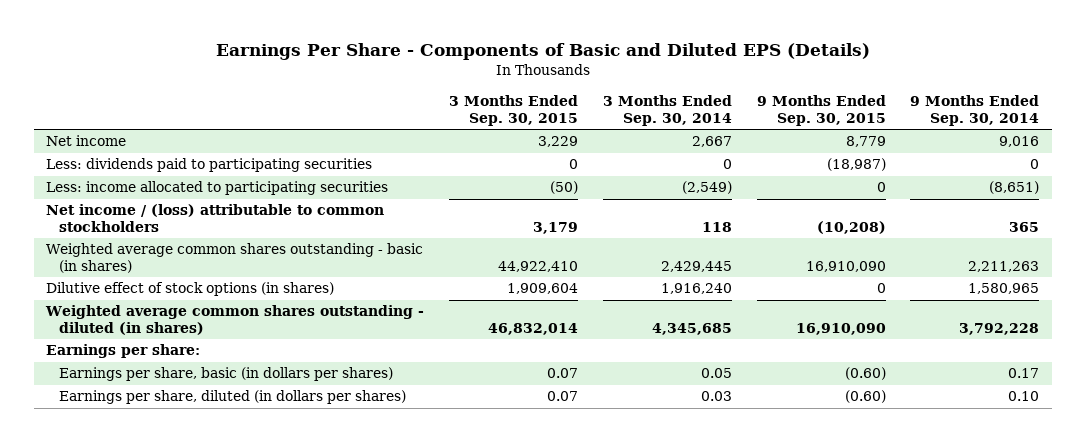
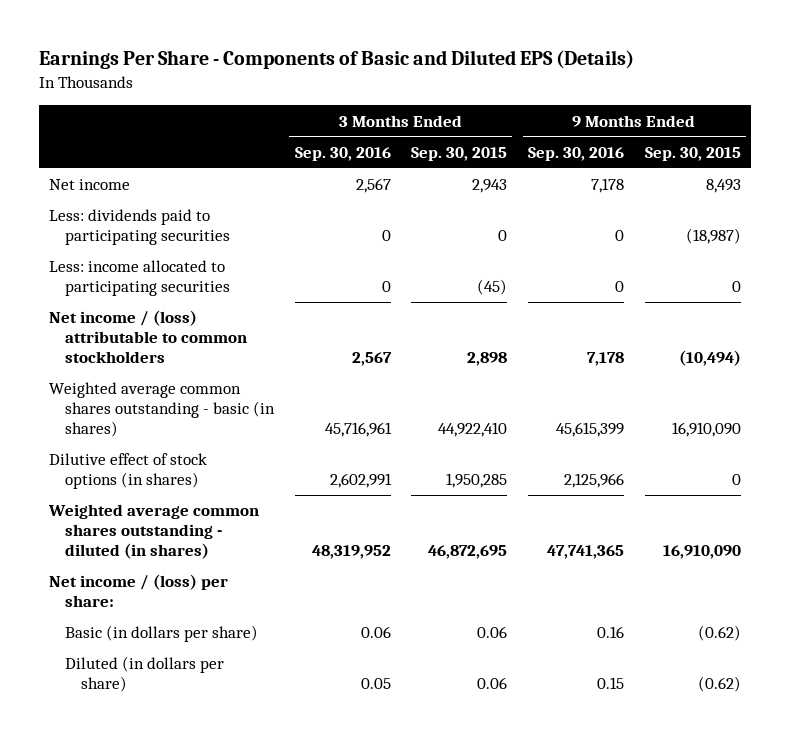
- | 3 Months Ended Sep. 30, 2015 | 3 Months Ended Sep. 30, 2014 | 9 Months Ended Sep. 30, 2015 | 9 Months Ended Sep. 30, 2014
+ | 3 Months Ended Sep. 30, 2016 | 3 Months Ended Sep. 30, 2015 | 9 Months Ended Sep. 30, 2016 | 9 Months Ended Sep. 30, 2015
- Net income | 3,229 | 2,667 | 8,779 | 9,016
+ Net income | 2,567 | 2,943 | 7,178 | 8,493
- Less: income allocated to participating securities | (50) | (2,549) | 0 | (8,651)
- Net income / (loss) attributable to common stockholders | 3,179 | 118 | (10,208) | 365
+ Less: income allocated to participating securities | 0 | (45) | 0 | 0
+ Net income / (loss) attributable to common stockholders | 2,567 | 2,898 | 7,178 | (10,494)
- Dilutive effect of stock options (in shares) | 1,909,604 | 1,916,240 | 0 | 1,580,965
- Weighted average common shares outstanding - diluted (in shares) | 46,832,014 | 4,345,685 | 16,910,090 | 3,792,228
- Earnings per share:
- Earnings per share, basic (in dollars per shares) | 0.07 | 0.05 | (0.60) | 0.17
- Earnings per share, diluted (in dollars per shares) | 0.07 | 0.03 | (0.60) | 0.10
+ Dilutive effect of stock options (in shares) | 2,602,991 | 1,950,285 | 2,125,966 | 0
+ Weighted average common shares outstanding - diluted (in shares) | 48,319,952 | 46,872,695 | 47,741,365 | 16,910,090
+ Net income / (loss) per share:
+ Basic (in dollars per share) | 0.06 | 0.06 | 0.16 | (0.62)
+ Diluted (in dollars per share) | 0.05 | 0.06 | 0.15 | (0.62)

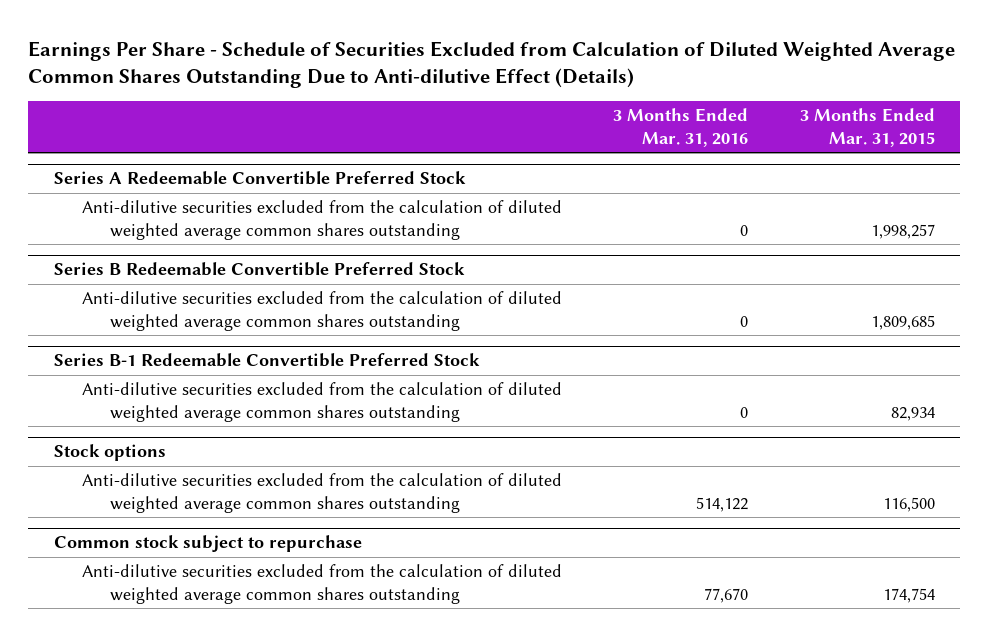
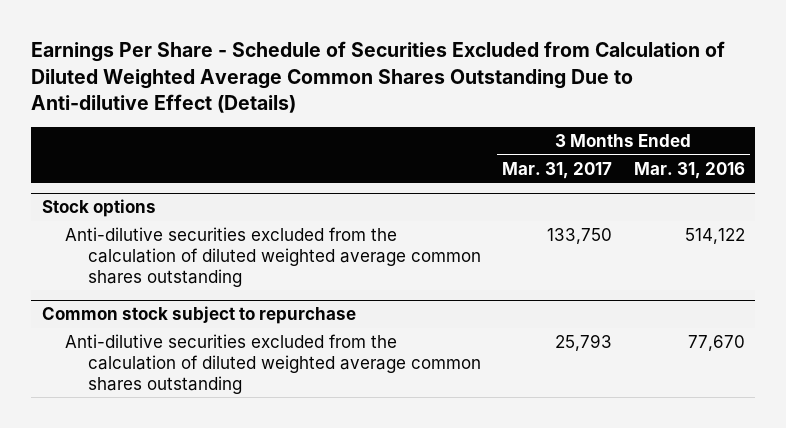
- | 3 Months Ended Mar. 31, 2016 | 3 Months Ended Mar. 31, 2015
+ | 3 Months Ended Mar. 31, 2017 | 3 Months Ended Mar. 31, 2016
- Series A Redeemable Convertible Preferred Stock
- Anti-dilutive securities excluded from the calculation of diluted weighted average common shares outstanding | 0 | 1,998,257
- Series B Redeemable Convertible Preferred Stock
- Anti-dilutive securities excluded from the calculation of diluted weighted average common shares outstanding | 0 | 1,809,685
- Series B-1 Redeemable Convertible Preferred Stock
- Anti-dilutive securities excluded from the calculation of diluted weighted average common shares outstanding | 0 | 82,934

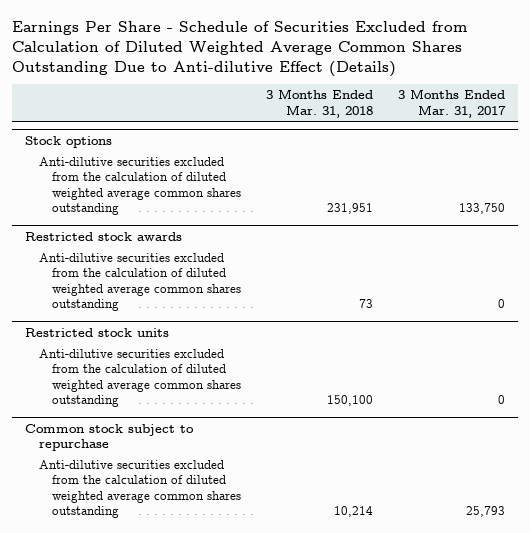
- | 3 Months Ended Mar. 31, 2017 | 3 Months Ended Mar. 31, 2016
+ | 3 Months Ended Mar. 31, 2018 | 3 Months Ended Mar. 31, 2017
+ Restricted stock awards
+ Anti-dilutive securities excluded from the calculation of diluted weighted average common shares outstanding | 73 | 0
+ Restricted stock units
+ Anti-dilutive securities excluded from the calculation of diluted weighted average common shares outstanding | 150,100 | 0

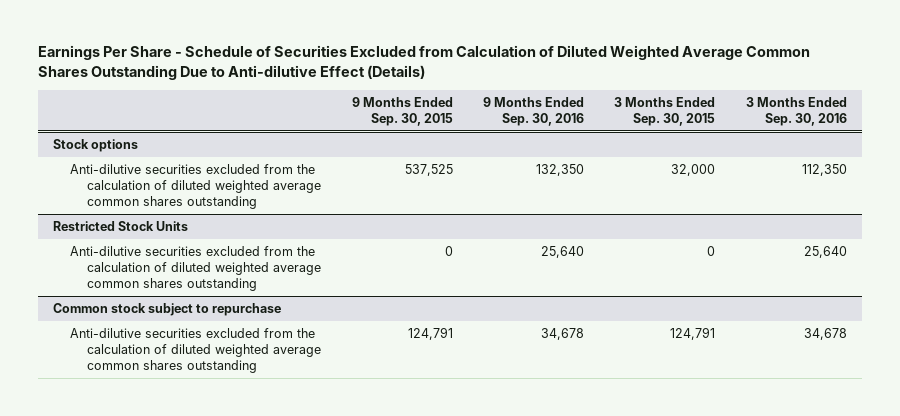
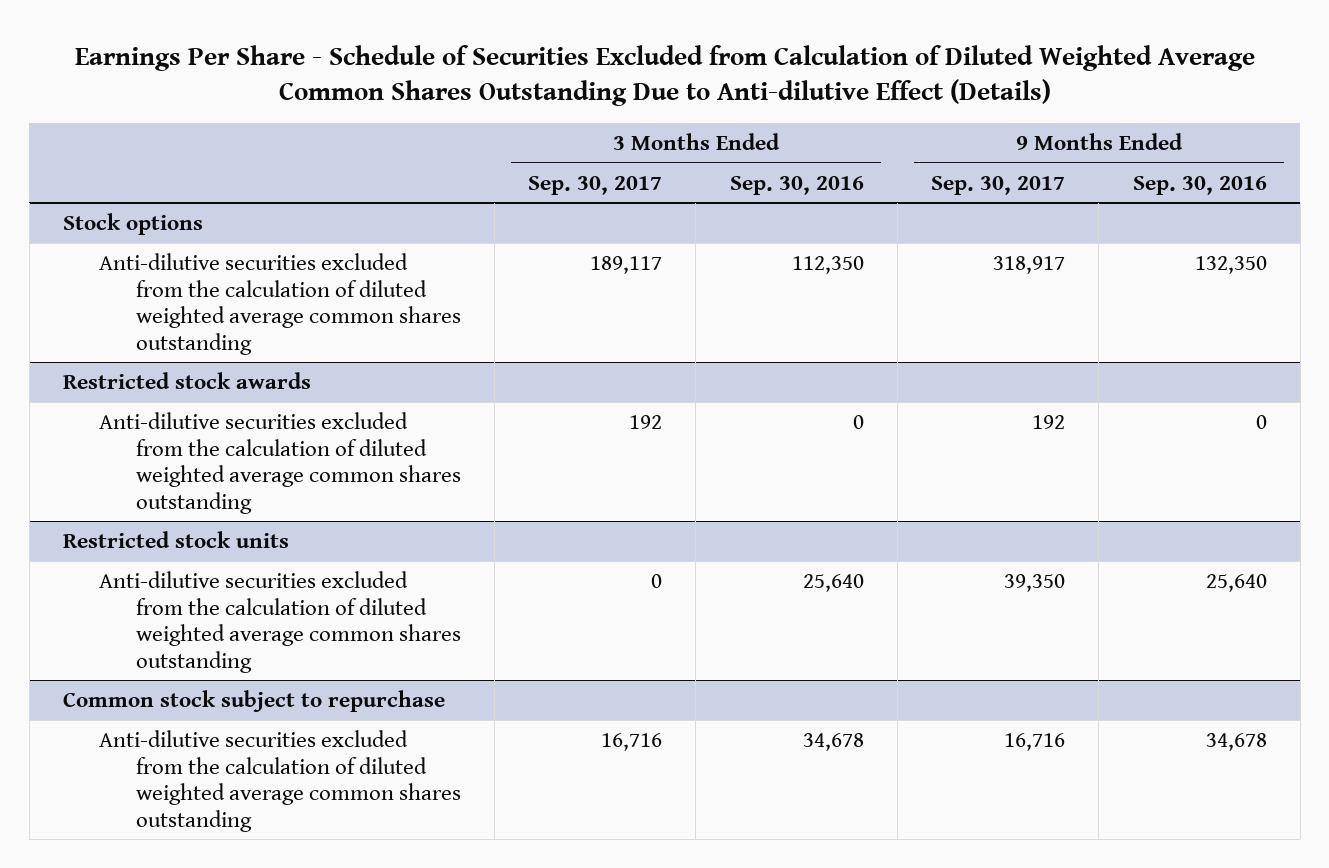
- | 9 Months Ended Sep. 30, 2015 | 9 Months Ended Sep. 30, 2016 | 3 Months Ended Sep. 30, 2015 | 3 Months Ended Sep. 30, 2016
+ | 3 Months Ended Sep. 30, 2017 | 3 Months Ended Sep. 30, 2016 | 9 Months Ended Sep. 30, 2017 | 9 Months Ended Sep. 30, 2016
- Restricted Stock Units
+ Restricted stock awards
+ Anti-dilutive securities excluded from the calculation of diluted weighted average common shares outstanding | 192 | 0 | 192 | 0
+ Restricted stock units

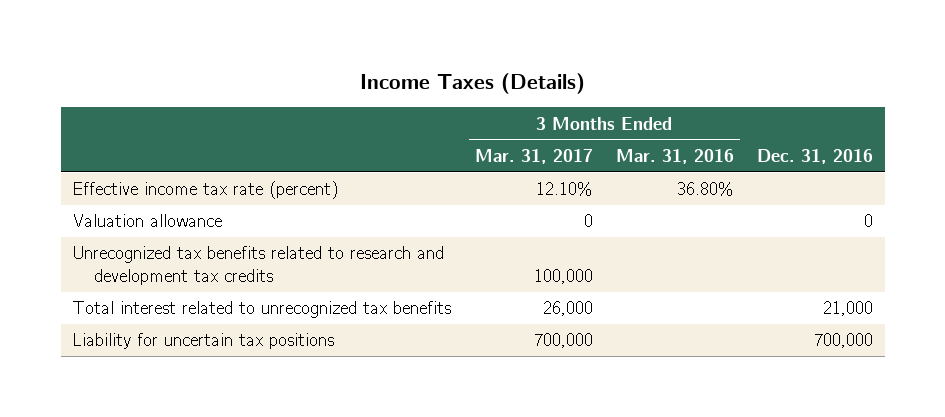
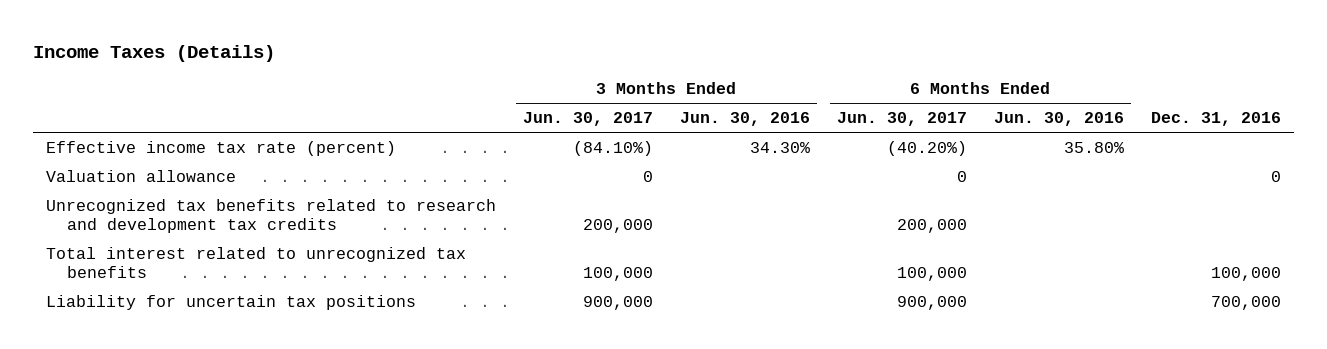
- | 3 Months Ended Mar. 31, 2017 | 3 Months Ended Mar. 31, 2016 | Dec. 31, 2016
+ | 3 Months Ended Jun. 30, 2017 | 3 Months Ended Jun. 30, 2016 | 6 Months Ended Jun. 30, 2017 | 6 Months Ended Jun. 30, 2016 | Dec. 31, 2016
- Total interest related to unrecognized tax benefits | 26,000 | | 21,000
+ Total interest related to unrecognized tax benefits | 100,000 | | 100,000 | | 100,000

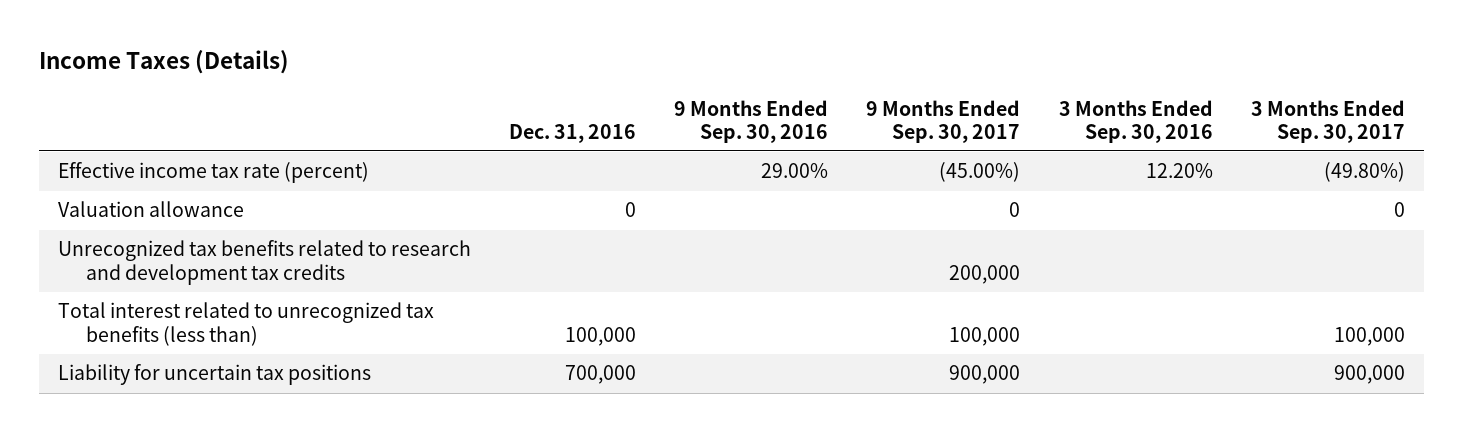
- | 3 Months Ended Jun. 30, 2017 | 3 Months Ended Jun. 30, 2016 | 6 Months Ended Jun. 30, 2017 | 6 Months Ended Jun. 30, 2016 | Dec. 31, 2016
+ | Dec. 31, 2016 | 9 Months Ended Sep. 30, 2016 | 9 Months Ended Sep. 30, 2017 | 3 Months Ended Sep. 30, 2016 | 3 Months Ended Sep. 30, 2017
- Total interest related to unrecognized tax benefits | 100,000 | | 100,000 | | 100,000
+ Total interest related to unrecognized tax benefits (less than) | 100,000 | | 100,000 | | 100,000

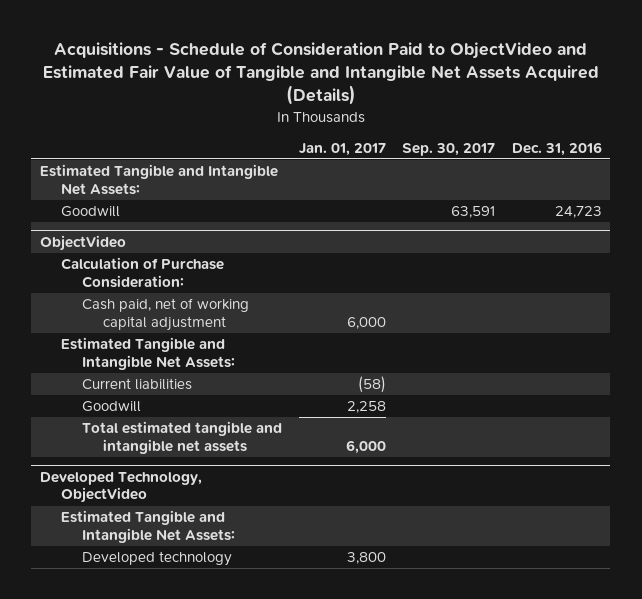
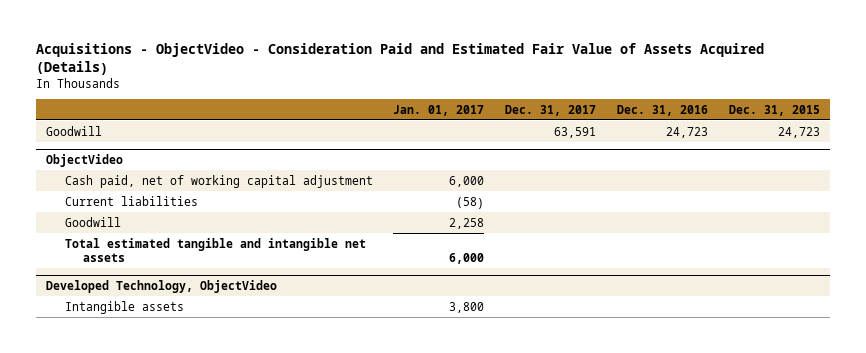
- Acquisitions - Schedule of Consideration Paid to ObjectVideo and Estimated Fair Value of Tangible and Intangible Net Assets Acquired (Details)
+ Acquisitions - ObjectVideo - Consideration Paid and Estimated Fair Value of Assets Acquired (Details)
- | Jan. 01, 2017 | Sep. 30, 2017 | Dec. 31, 2016
+ | Jan. 01, 2017 | Dec. 31, 2017 | Dec. 31, 2016 | Dec. 31, 2015
- Estimated Tangible and Intangible Net Assets:
@ ObjectVideo
- Calculation of Purchase Consideration:
- Estimated Tangible and Intangible Net Assets:
@ Developed Technology, ObjectVideo
- Estimated Tangible and Intangible Net Assets:
- Developed technology | 3,800 | |
+ Intangible assets | 3,800 | | |

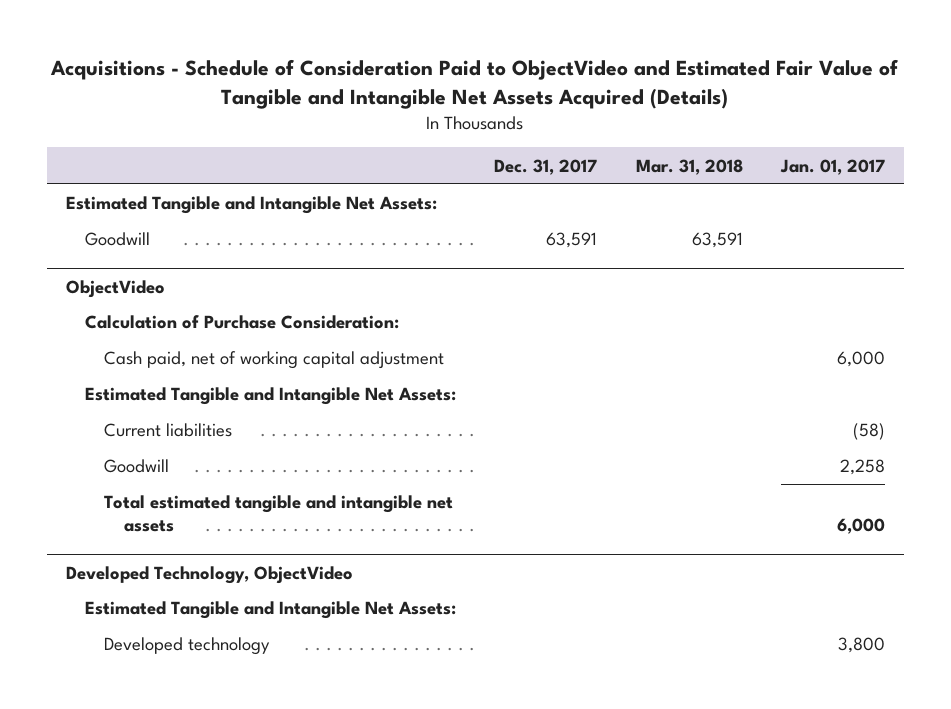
- Acquisitions - ObjectVideo - Consideration Paid and Estimated Fair Value of Assets Acquired (Details)
+ Acquisitions - Schedule of Consideration Paid to ObjectVideo and Estimated Fair Value of Tangible and Intangible Net Assets Acquired (Details)
- | Jan. 01, 2017 | Dec. 31, 2017 | Dec. 31, 2016 | Dec. 31, 2015
+ | Dec. 31, 2017 | Mar. 31, 2018 | Jan. 01, 2017
+ Estimated Tangible and Intangible Net Assets:
@ ObjectVideo
+ Calculation of Purchase Consideration:
+ Estimated Tangible and Intangible Net Assets:
@ Developed Technology, ObjectVideo
- Intangible assets | 3,800 | | |
+ Estimated Tangible and Intangible Net Assets:
+ Developed technology | | | 3,800

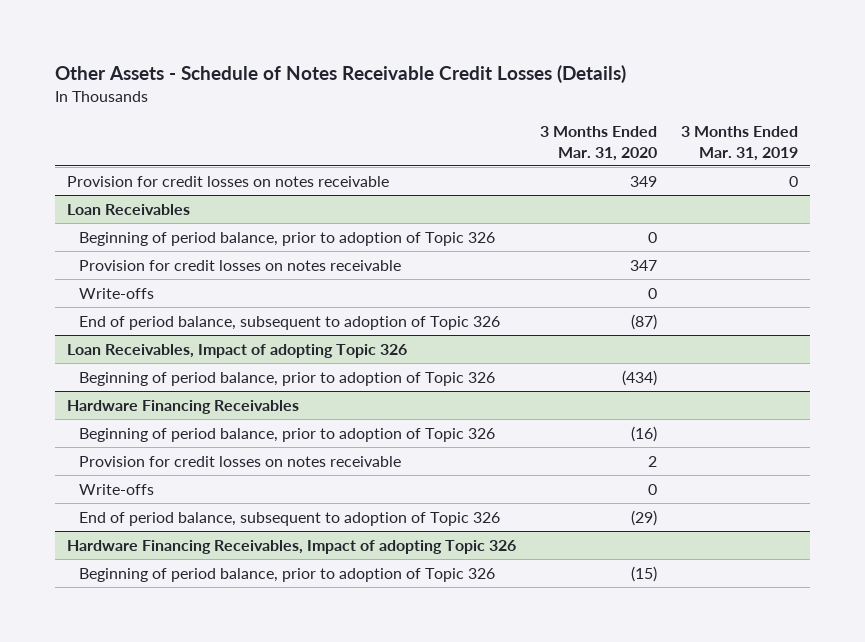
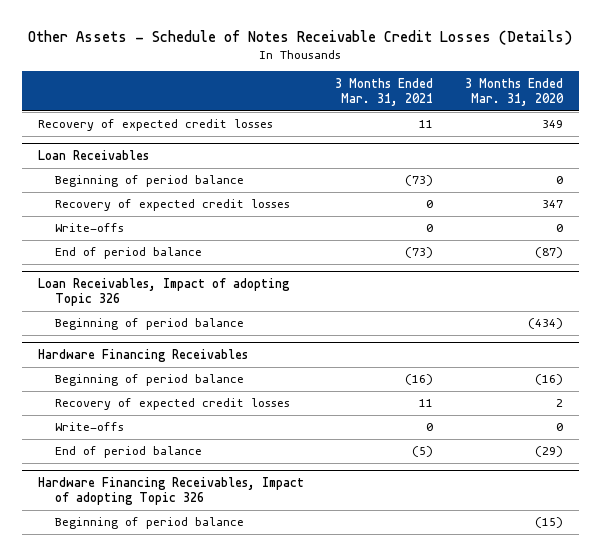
- | 3 Months Ended Mar. 31, 2020 | 3 Months Ended Mar. 31, 2019
+ | 3 Months Ended Mar. 31, 2021 | 3 Months Ended Mar. 31, 2020
- Provision for credit losses on notes receivable | 349 | 0
+ Recovery of expected credit losses | 11 | 349
@ Loan Receivables
- Beginning of period balance, prior to adoption of Topic 326 | 0 |
- Provision for credit losses on notes receivable | 347 |
+ Beginning of period balance | (73) | 0
+ Recovery of expected credit losses | 0 | 347
- End of period balance, subsequent to adoption of Topic 326 | (87) |
+ End of period balance | (73) | (87)
@ Loan Receivables, Impact of adopting Topic 326
- Beginning of period balance, prior to adoption of Topic 326 | (434) |
+ Beginning of period balance | | (434)
@ Hardware Financing Receivables
- Beginning of period balance, prior to adoption of Topic 326 | (16) |
- Provision for credit losses on notes receivable | 2 |
+ Beginning of period balance | (16) | (16)
+ Recovery of expected credit losses | 11 | 2
- End of period balance, subsequent to adoption of Topic 326 | (29) |
+ End of period balance | (5) | (29)
@ Hardware Financing Receivables, Impact of adopting Topic 326
- Beginning of period balance, prior to adoption of Topic 326 | (15) |
+ Beginning of period balance | | (15)

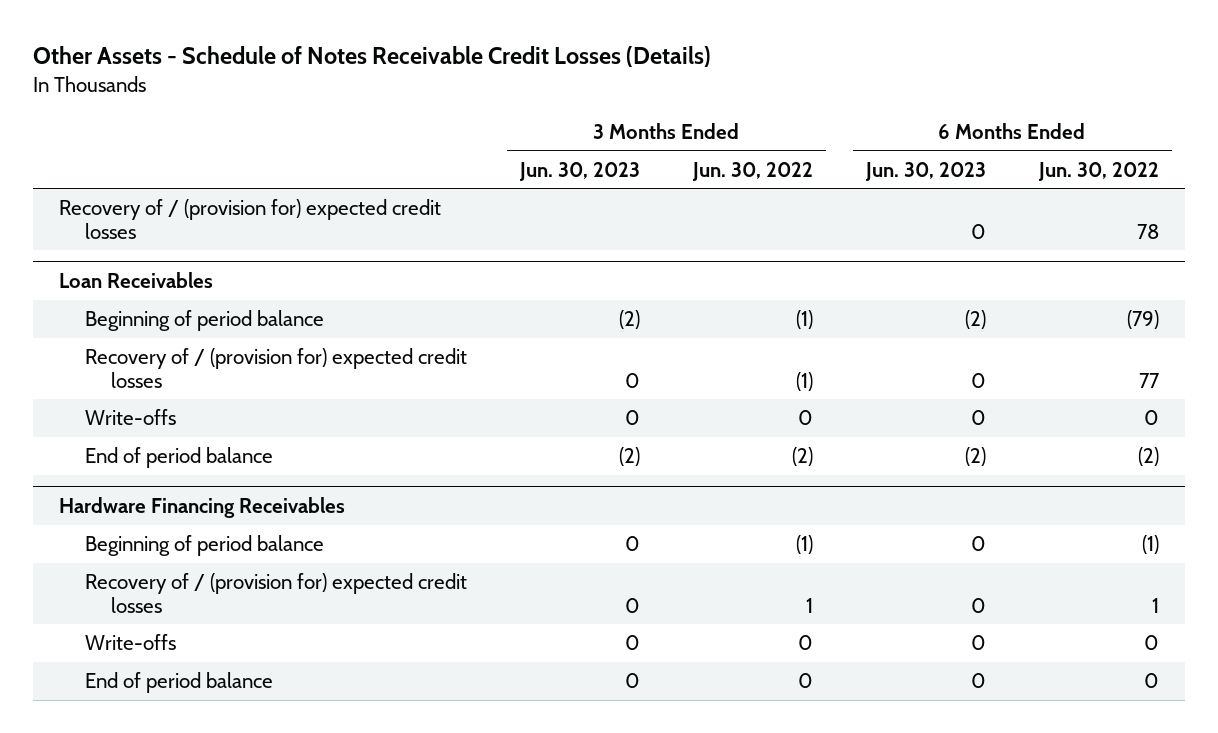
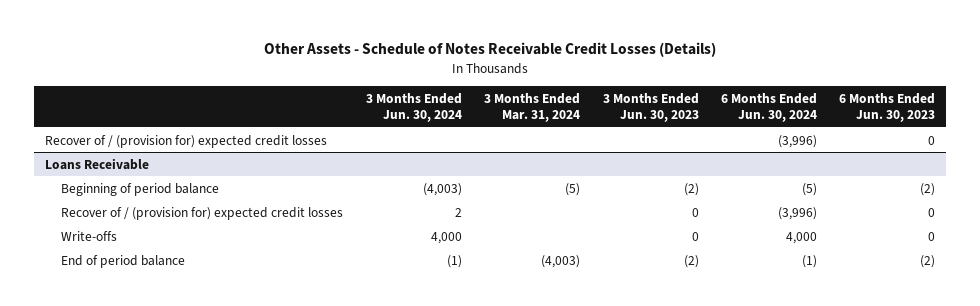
- | 3 Months Ended Jun. 30, 2023 | 3 Months Ended Jun. 30, 2022 | 6 Months Ended Jun. 30, 2023 | 6 Months Ended Jun. 30, 2022
+ | 3 Months Ended Jun. 30, 2024 | 3 Months Ended Mar. 31, 2024 | 3 Months Ended Jun. 30, 2023 | 6 Months Ended Jun. 30, 2024 | 6 Months Ended Jun. 30, 2023
- Recovery of / (provision for) expected credit losses | | | 0 | 78
- Loan Receivables
+ Recover of / (provision for) expected credit losses | | | | (3,996) | 0
+ Loans Receivable
- Recovery of / (provision for) expected credit losses | 0 | (1) | 0 | 77
+ Recover of / (provision for) expected credit losses | 2 | | 0 | (3,996) | 0
- Hardware Financing Receivables
- Beginning of period balance | 0 | (1) | 0 | (1)
- Recovery of / (provision for) expected credit losses | 0 | 1 | 0 | 1
- Write-offs | 0 | 0 | 0 | 0
- End of period balance | 0 | 0 | 0 | 0

